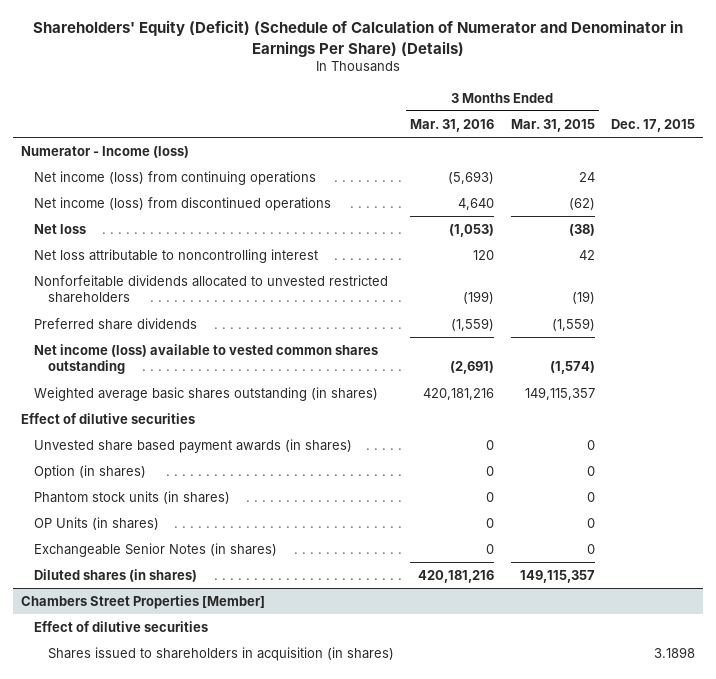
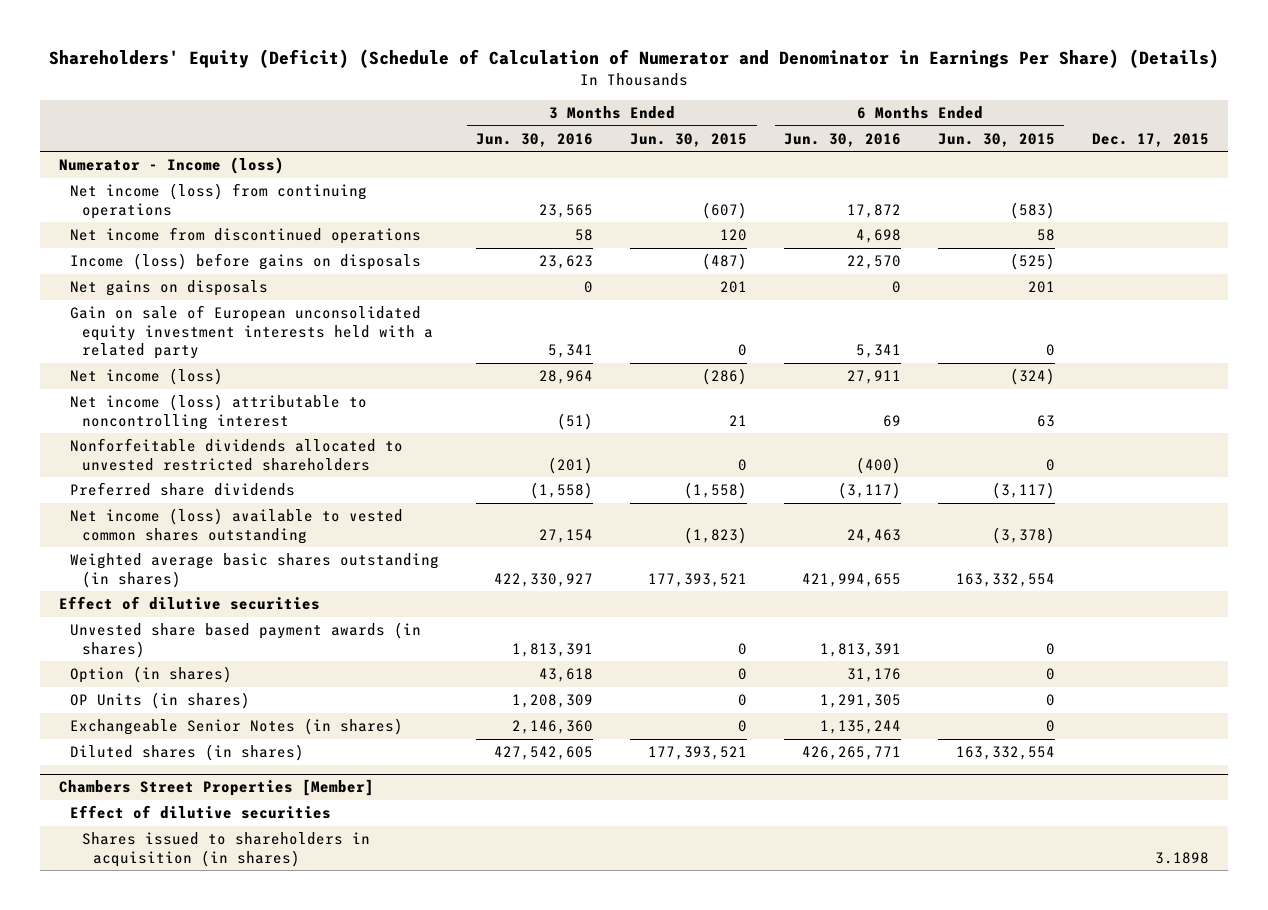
- | 3 Months Ended Mar. 31, 2016 | 3 Months Ended Mar. 31, 2015 | Dec. 17, 2015
+ | 3 Months Ended Jun. 30, 2016 | 3 Months Ended Jun. 30, 2015 | 6 Months Ended Jun. 30, 2016 | 6 Months Ended Jun. 30, 2015 | Dec. 17, 2015
- Net income (loss) from discontinued operations | 4,640 | (62) |
- Net loss | (1,053) | (38) |
- Net loss attributable to noncontrolling interest | 120 | 42 |
+ Net income from discontinued operations | 58 | 120 | 4,698 | 58 |
+ Income (loss) before gains on disposals | 23,623 | (487) | 22,570 | (525) |
+ Net gains on disposals | 0 | 201 | 0 | 201 |
+ Gain on sale of European unconsolidated equity investment interests held with a related party | 5,341 | 0 | 5,341 | 0 |
+ Net income (loss) | 28,964 | (286) | 27,911 | (324) |
+ Net income (loss) attributable to noncontrolling interest | (51) | 21 | 69 | 63 |
- Phantom stock units (in shares) | 0 | 0 |

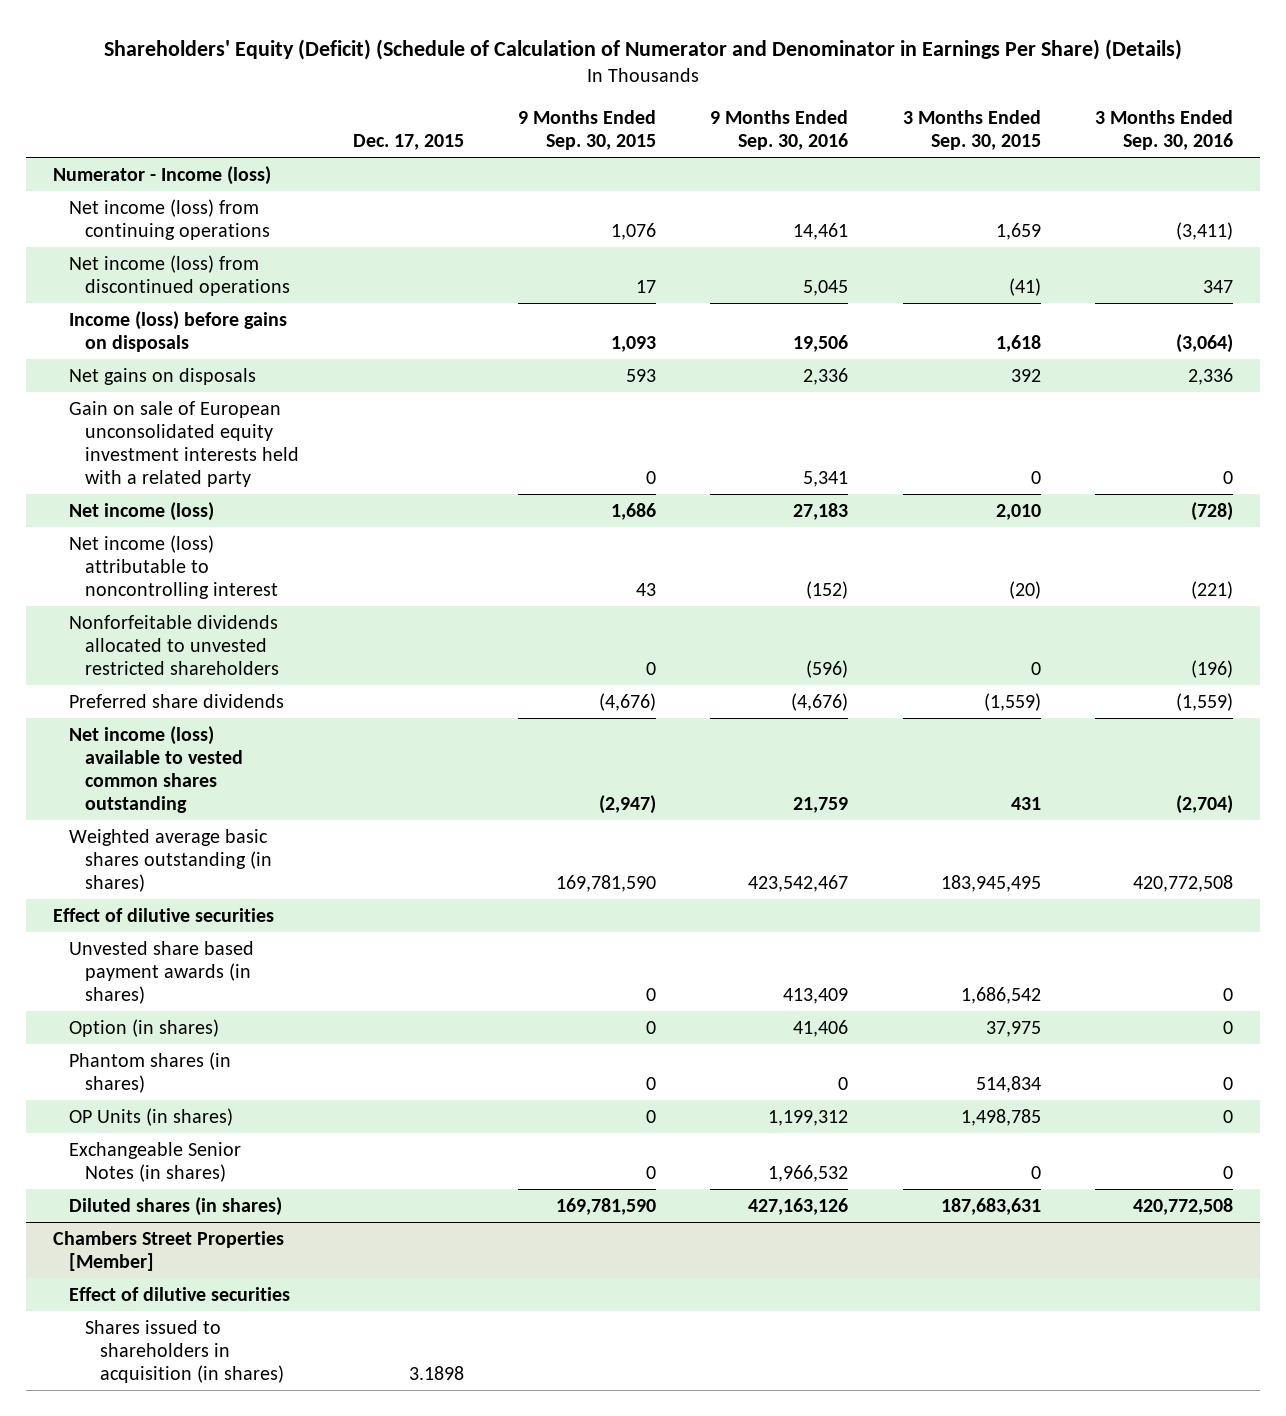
- | 3 Months Ended Jun. 30, 2016 | 3 Months Ended Jun. 30, 2015 | 6 Months Ended Jun. 30, 2016 | 6 Months Ended Jun. 30, 2015 | Dec. 17, 2015
+ | Dec. 17, 2015 | 9 Months Ended Sep. 30, 2015 | 9 Months Ended Sep. 30, 2016 | 3 Months Ended Sep. 30, 2015 | 3 Months Ended Sep. 30, 2016
- Net income from discontinued operations | 58 | 120 | 4,698 | 58 |
+ Net income (loss) from discontinued operations | | 17 | 5,045 | (41) | 347
+ Phantom shares (in shares) | | 0 | 0 | 514,834 | 0

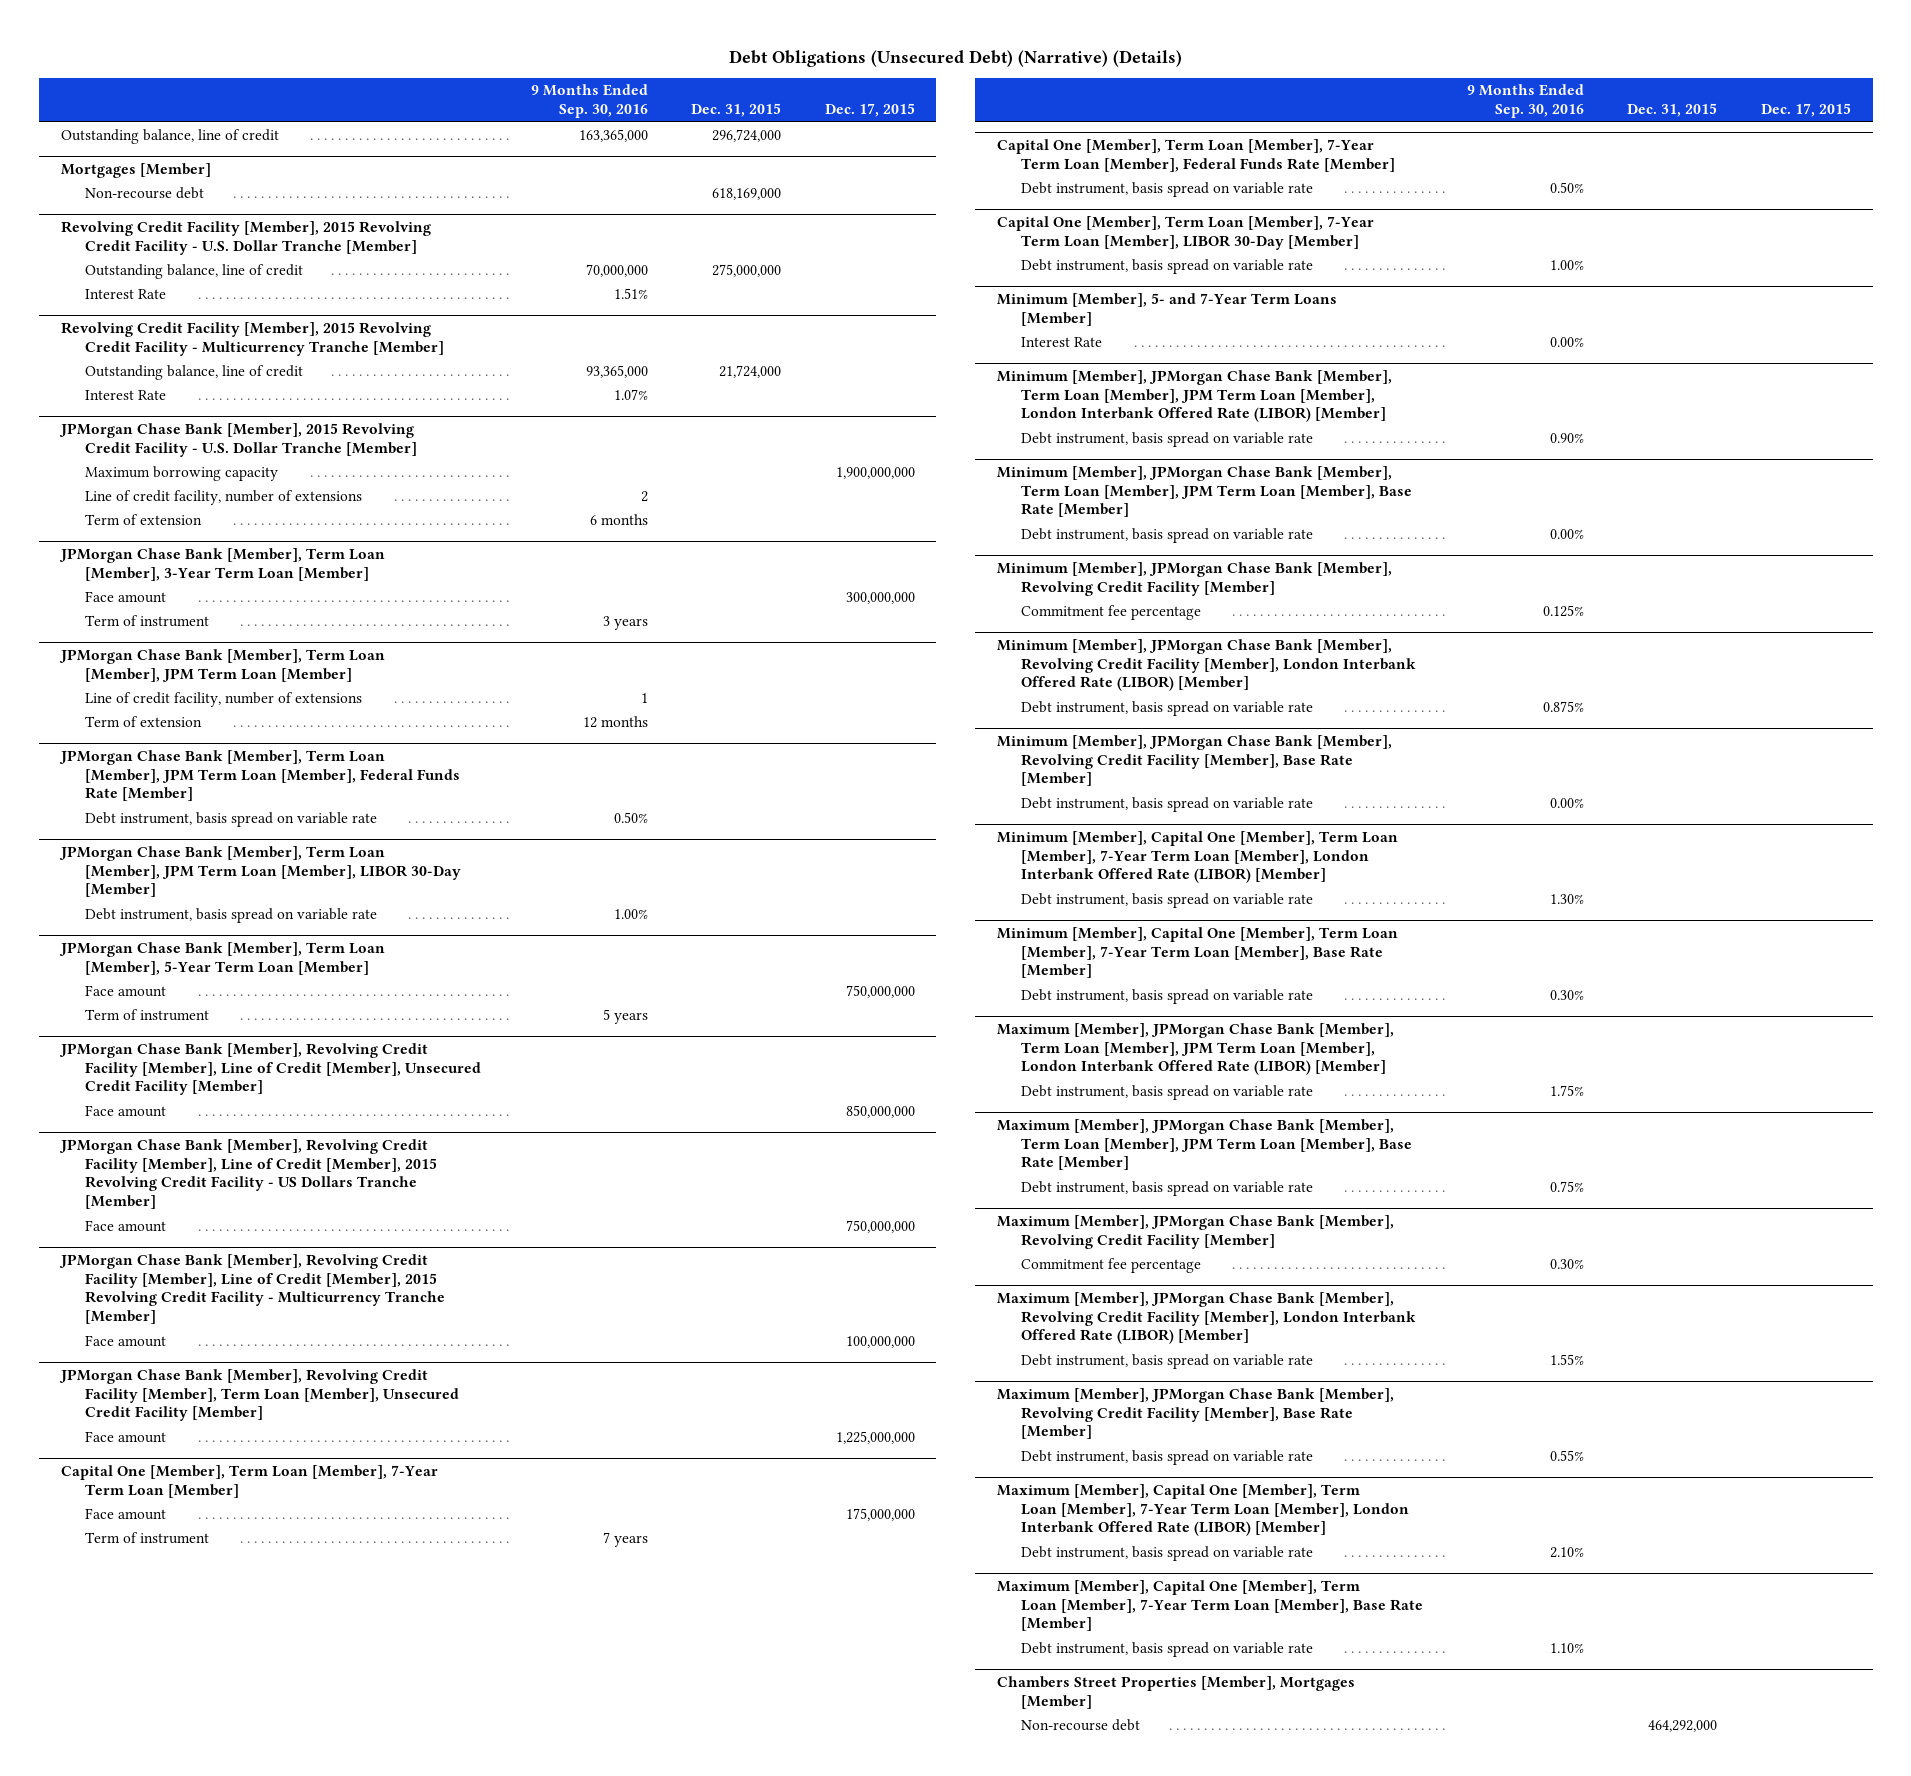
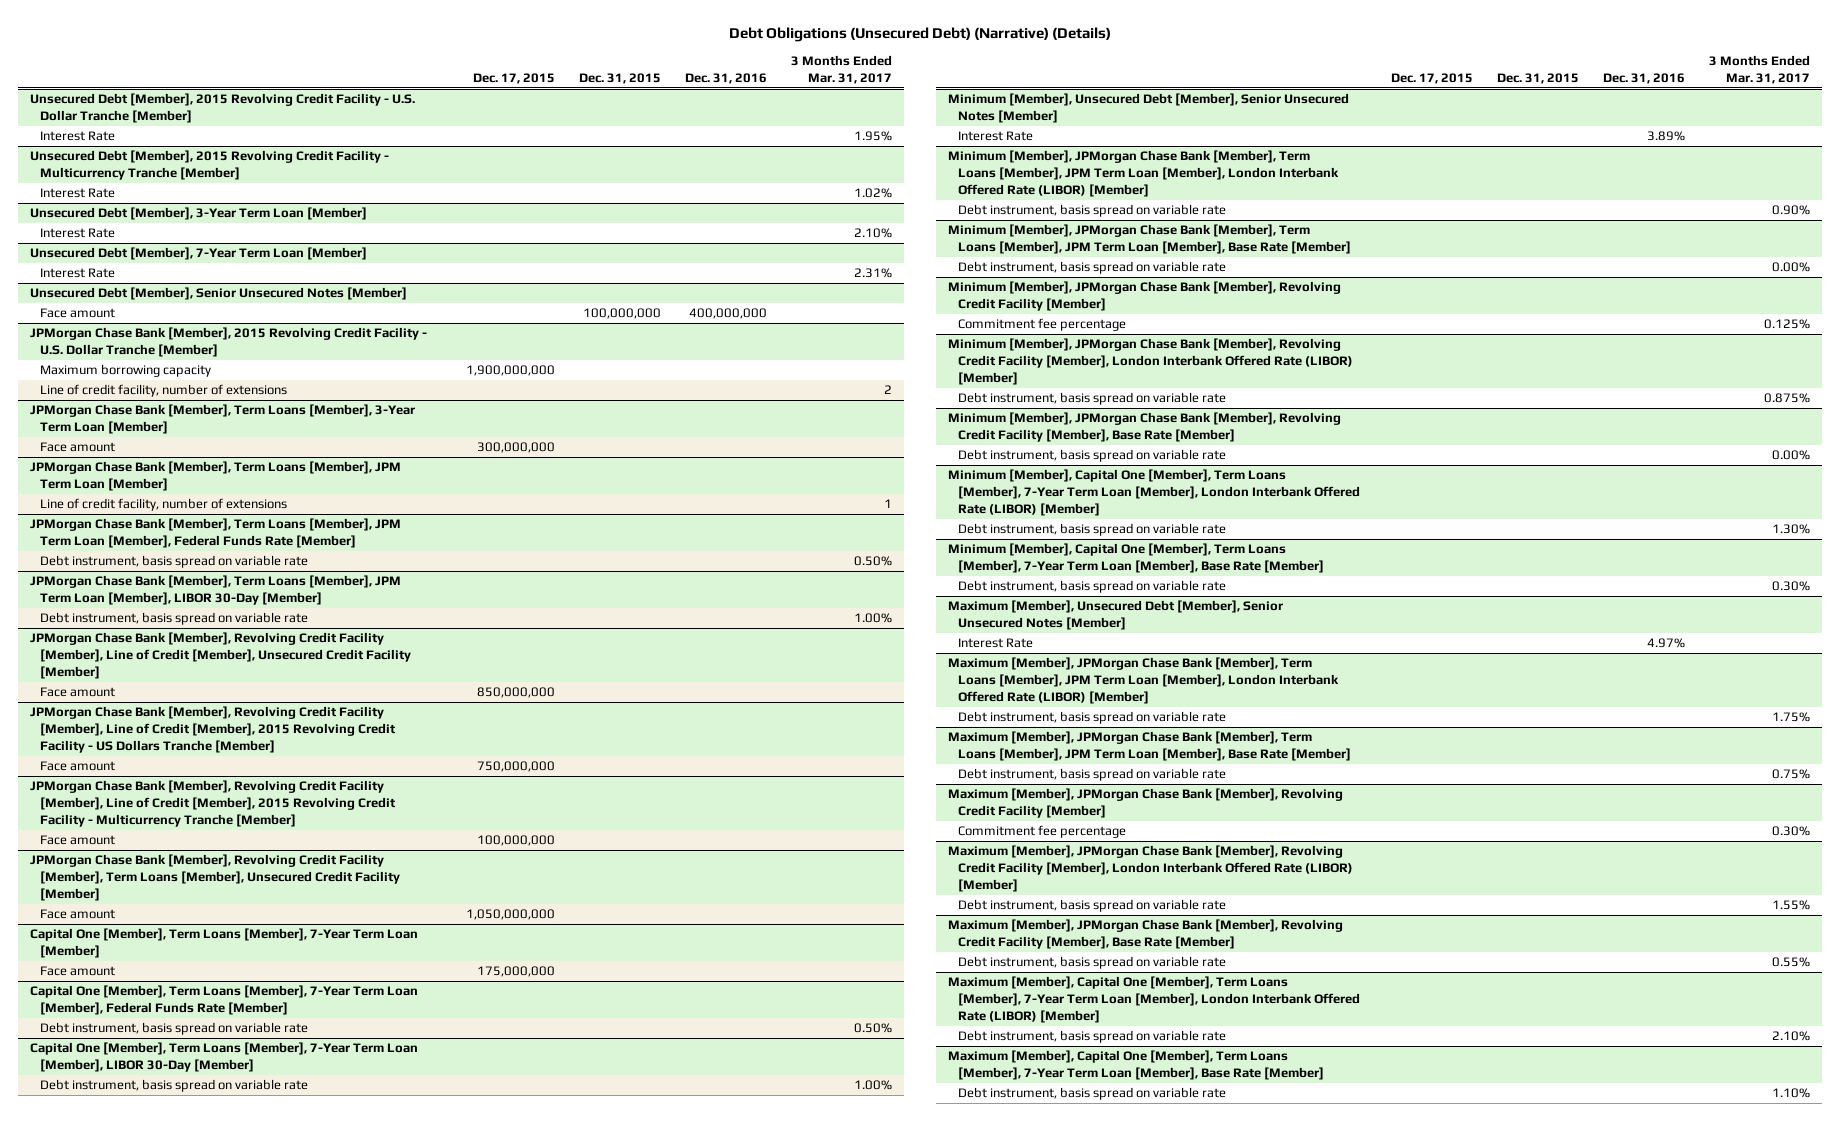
- | 9 Months Ended Sep. 30, 2016 | Dec. 31, 2015 | Dec. 17, 2015
+ | Dec. 17, 2015 | Dec. 31, 2015 | Dec. 31, 2016 | 3 Months Ended Mar. 31, 2017
- Outstanding balance, line of credit | 163,365,000 | 296,724,000 |
- Mortgages [Member]
- Non-recourse debt | | 618,169,000 |
- Revolving Credit Facility [Member], 2015 Revolving Credit Facility - U.S. Dollar Tranche [Member]
- Outstanding balance, line of credit | 70,000,000 | 275,000,000 |
+ Unsecured Debt [Member], 2015 Revolving Credit Facility - U.S. Dollar Tranche [Member]
- Revolving Credit Facility [Member], 2015 Revolving Credit Facility - Multicurrency Tranche [Member]
- Outstanding balance, line of credit | 93,365,000 | 21,724,000 |
+ Unsecured Debt [Member], 2015 Revolving Credit Facility - Multicurrency Tranche [Member]
+ Unsecured Debt [Member], 3-Year Term Loan [Member]
+ Interest Rate | | | | 2.10%
+ Unsecured Debt [Member], 7-Year Term Loan [Member]
+ Interest Rate | | | | 2.31%
+ Unsecured Debt [Member], Senior Unsecured Notes [Member]
+ Face amount | | 100,000,000 | 400,000,000 |
@ JPMorgan Chase Bank [Member], 2015 Revolving Credit Facility - U.S. Dollar Tranche [Member]
- Term of extension | 6 months | |
- JPMorgan Chase Bank [Member], Term Loan [Member], 3-Year Term Loan [Member]
+ JPMorgan Chase Bank [Member], Term Loans [Member], 3-Year Term Loan [Member]
- Term of instrument | 3 years | |
- JPMorgan Chase Bank [Member], Term Loan [Member], JPM Term Loan [Member]
+ JPMorgan Chase Bank [Member], Term Loans [Member], JPM Term Loan [Member]
- Term of extension | 12 months | |
- JPMorgan Chase Bank [Member], Term Loan [Member], JPM Term Loan [Member], Federal Funds Rate [Member]
+ JPMorgan Chase Bank [Member], Term Loans [Member], JPM Term Loan [Member], Federal Funds Rate [Member]
- JPMorgan Chase Bank [Member], Term Loan [Member], JPM Term Loan [Member], LIBOR 30-Day [Member]
+ JPMorgan Chase Bank [Member], Term Loans [Member], JPM Term Loan [Member], LIBOR 30-Day [Member]
- JPMorgan Chase Bank [Member], Term Loan [Member], 5-Year Term Loan [Member]
- Face amount | | | 750,000,000
- Term of instrument | 5 years | |
- JPMorgan Chase Bank [Member], Revolving Credit Facility [Member], Term Loan [Member], Unsecured Credit Facility [Member]
- Face amount | | | 1,225,000,000
- Capital One [Member], Term Loan [Member], 7-Year Term Loan [Member]
+ JPMorgan Chase Bank [Member], Revolving Credit Facility [Member], Term Loans [Member], Unsecured Credit Facility [Member]
+ Face amount | 1,050,000,000 | | |
+ Capital One [Member], Term Loans [Member], 7-Year Term Loan [Member]
- Term of instrument | 7 years | |
- Capital One [Member], Term Loan [Member], 7-Year Term Loan [Member], Federal Funds Rate [Member]
+ Capital One [Member], Term Loans [Member], 7-Year Term Loan [Member], Federal Funds Rate [Member]
- Capital One [Member], Term Loan [Member], 7-Year Term Loan [Member], LIBOR 30-Day [Member]
+ Capital One [Member], Term Loans [Member], 7-Year Term Loan [Member], LIBOR 30-Day [Member]
- Minimum [Member], 5- and 7-Year Term Loans [Member]
- Interest Rate | 0.00% | |
- Minimum [Member], JPMorgan Chase Bank [Member], Term Loan [Member], JPM Term Loan [Member], London Interbank Offered Rate (LIBOR) [Member]
+ Minimum [Member], Unsecured Debt [Member], Senior Unsecured Notes [Member]
+ Interest Rate | | | 3.89% |
+ Minimum [Member], JPMorgan Chase Bank [Member], Term Loans [Member], JPM Term Loan [Member], London Interbank Offered Rate (LIBOR) [Member]
- Minimum [Member], JPMorgan Chase Bank [Member], Term Loan [Member], JPM Term Loan [Member], Base Rate [Member]
+ Minimum [Member], JPMorgan Chase Bank [Member], Term Loans [Member], JPM Term Loan [Member], Base Rate [Member]
- Minimum [Member], Capital One [Member], Term Loan [Member], 7-Year Term Loan [Member], London Interbank Offered Rate (LIBOR) [Member]
+ Minimum [Member], Capital One [Member], Term Loans [Member], 7-Year Term Loan [Member], London Interbank Offered Rate (LIBOR) [Member]
- Minimum [Member], Capital One [Member], Term Loan [Member], 7-Year Term Loan [Member], Base Rate [Member]
+ Minimum [Member], Capital One [Member], Term Loans [Member], 7-Year Term Loan [Member], Base Rate [Member]
- Maximum [Member], JPMorgan Chase Bank [Member], Term Loan [Member], JPM Term Loan [Member], London Interbank Offered Rate (LIBOR) [Member]
+ Maximum [Member], Unsecured Debt [Member], Senior Unsecured Notes [Member]
+ Interest Rate | | | 4.97% |
+ Maximum [Member], JPMorgan Chase Bank [Member], Term Loans [Member], JPM Term Loan [Member], London Interbank Offered Rate (LIBOR) [Member]
- Maximum [Member], JPMorgan Chase Bank [Member], Term Loan [Member], JPM Term Loan [Member], Base Rate [Member]
+ Maximum [Member], JPMorgan Chase Bank [Member], Term Loans [Member], JPM Term Loan [Member], Base Rate [Member]
- Maximum [Member], Capital One [Member], Term Loan [Member], 7-Year Term Loan [Member], London Interbank Offered Rate (LIBOR) [Member]
+ Maximum [Member], Capital One [Member], Term Loans [Member], 7-Year Term Loan [Member], London Interbank Offered Rate (LIBOR) [Member]
- Maximum [Member], Capital One [Member], Term Loan [Member], 7-Year Term Loan [Member], Base Rate [Member]
+ Maximum [Member], Capital One [Member], Term Loans [Member], 7-Year Term Loan [Member], Base Rate [Member]
- Chambers Street Properties [Member], Mortgages [Member]
- Non-recourse debt | | 464,292,000 |

